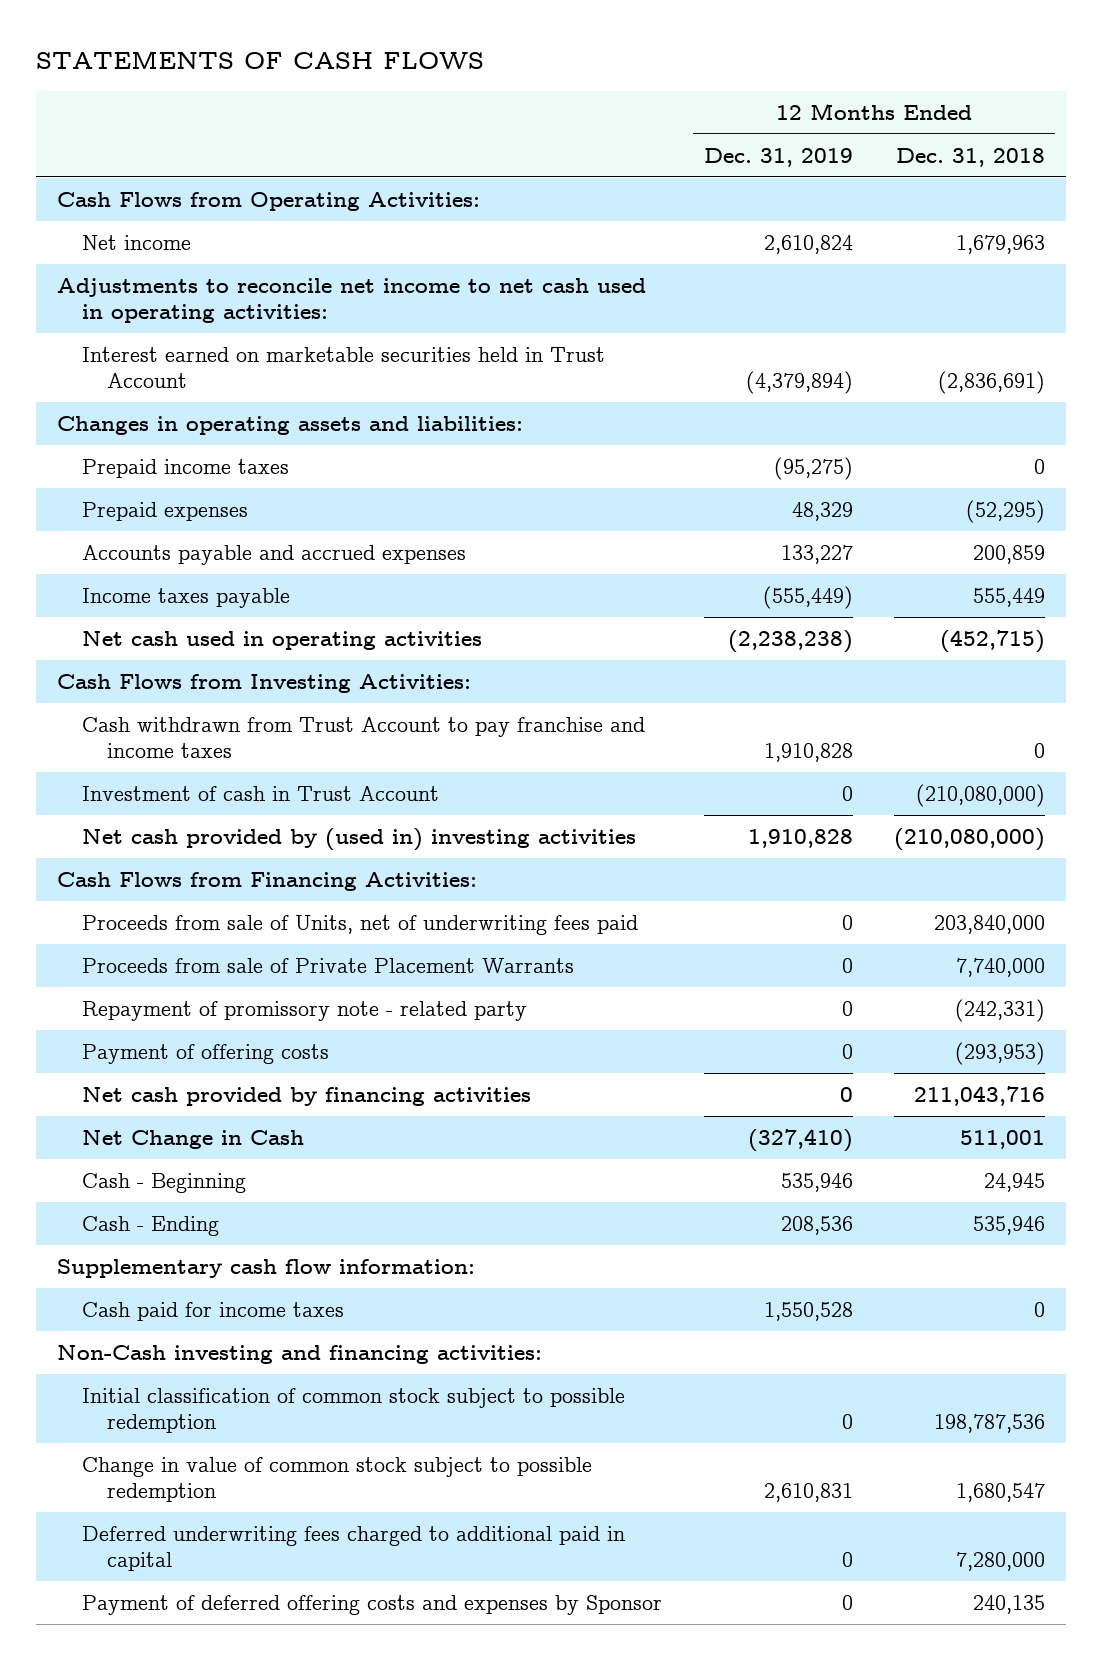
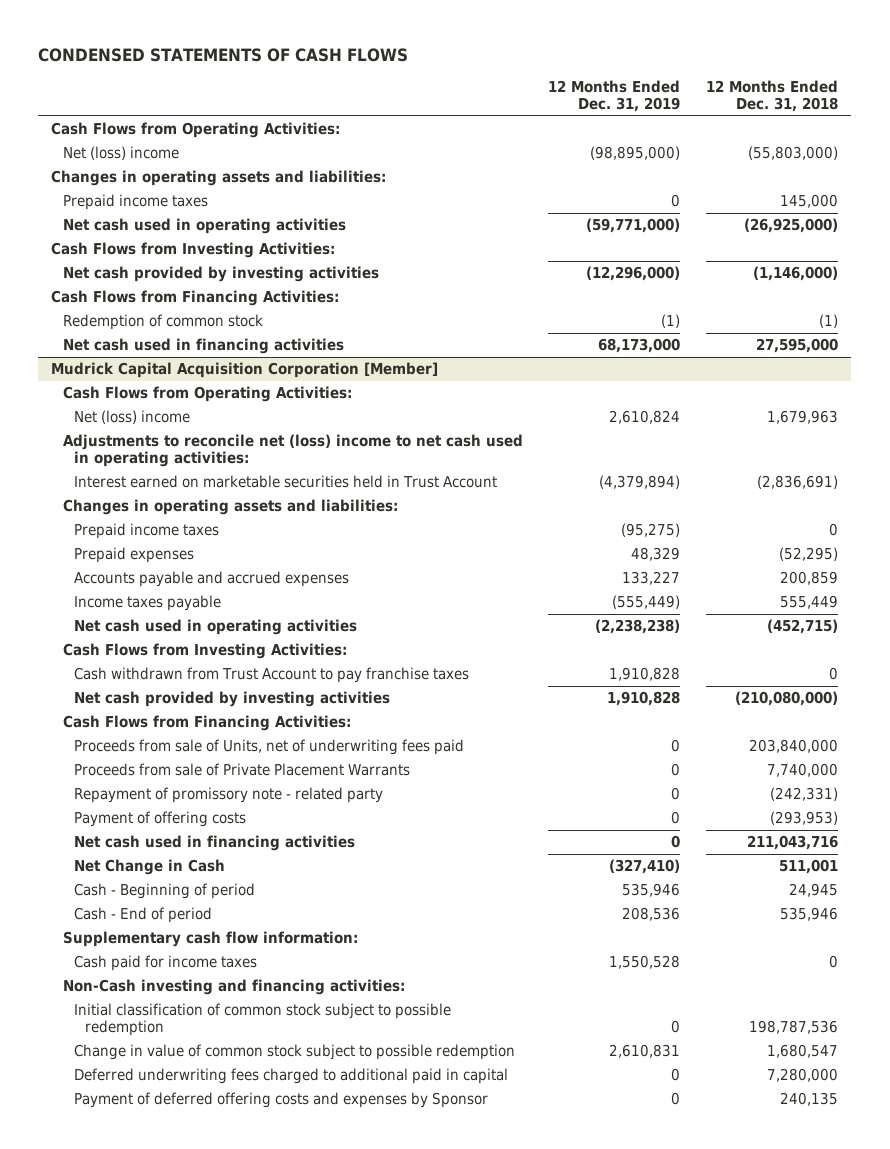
- STATEMENTS OF CASH FLOWS
+ CONDENSED STATEMENTS OF CASH FLOWS
- Net income | 2,610,824 | 1,679,963
- Adjustments to reconcile net income to net cash used in operating activities:
+ Net (loss) income | (98,895,000) | (55,803,000)
+ Changes in operating assets and liabilities:
+ Prepaid income taxes | 0 | 145,000
+ Net cash used in operating activities | (59,771,000) | (26,925,000)
+ Cash Flows from Investing Activities:
+ Net cash provided by investing activities | (12,296,000) | (1,146,000)
+ Cash Flows from Financing Activities:
+ Redemption of common stock | (1) | (1)
+ Net cash used in financing activities | 68,173,000 | 27,595,000
+ Mudrick Capital Acquisition Corporation [Member]
+ Cash Flows from Operating Activities:
+ Net (loss) income | 2,610,824 | 1,679,963
+ Adjustments to reconcile net (loss) income to net cash used in operating activities:
- Cash withdrawn from Trust Account to pay franchise and income taxes | 1,910,828 | 0
- Investment of cash in Trust Account | 0 | (210,080,000)
- Net cash provided by (used in) investing activities | 1,910,828 | (210,080,000)
+ Cash withdrawn from Trust Account to pay franchise taxes | 1,910,828 | 0
+ Net cash provided by investing activities | 1,910,828 | (210,080,000)
- Net cash provided by financing activities | 0 | 211,043,716
+ Net cash used in financing activities | 0 | 211,043,716
- Cash - Beginning | 535,946 | 24,945
- Cash - Ending | 208,536 | 535,946
+ Cash - Beginning of period | 535,946 | 24,945
+ Cash - End of period | 208,536 | 535,946

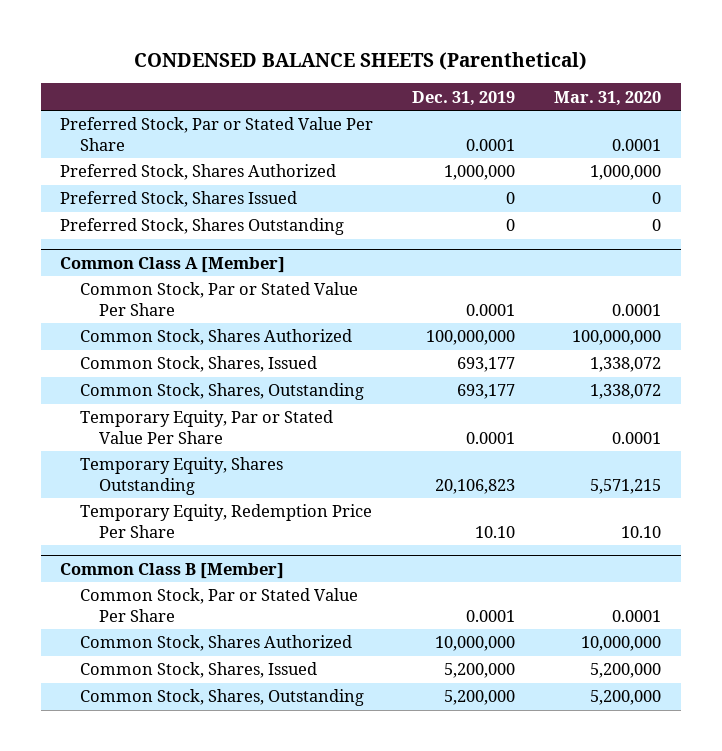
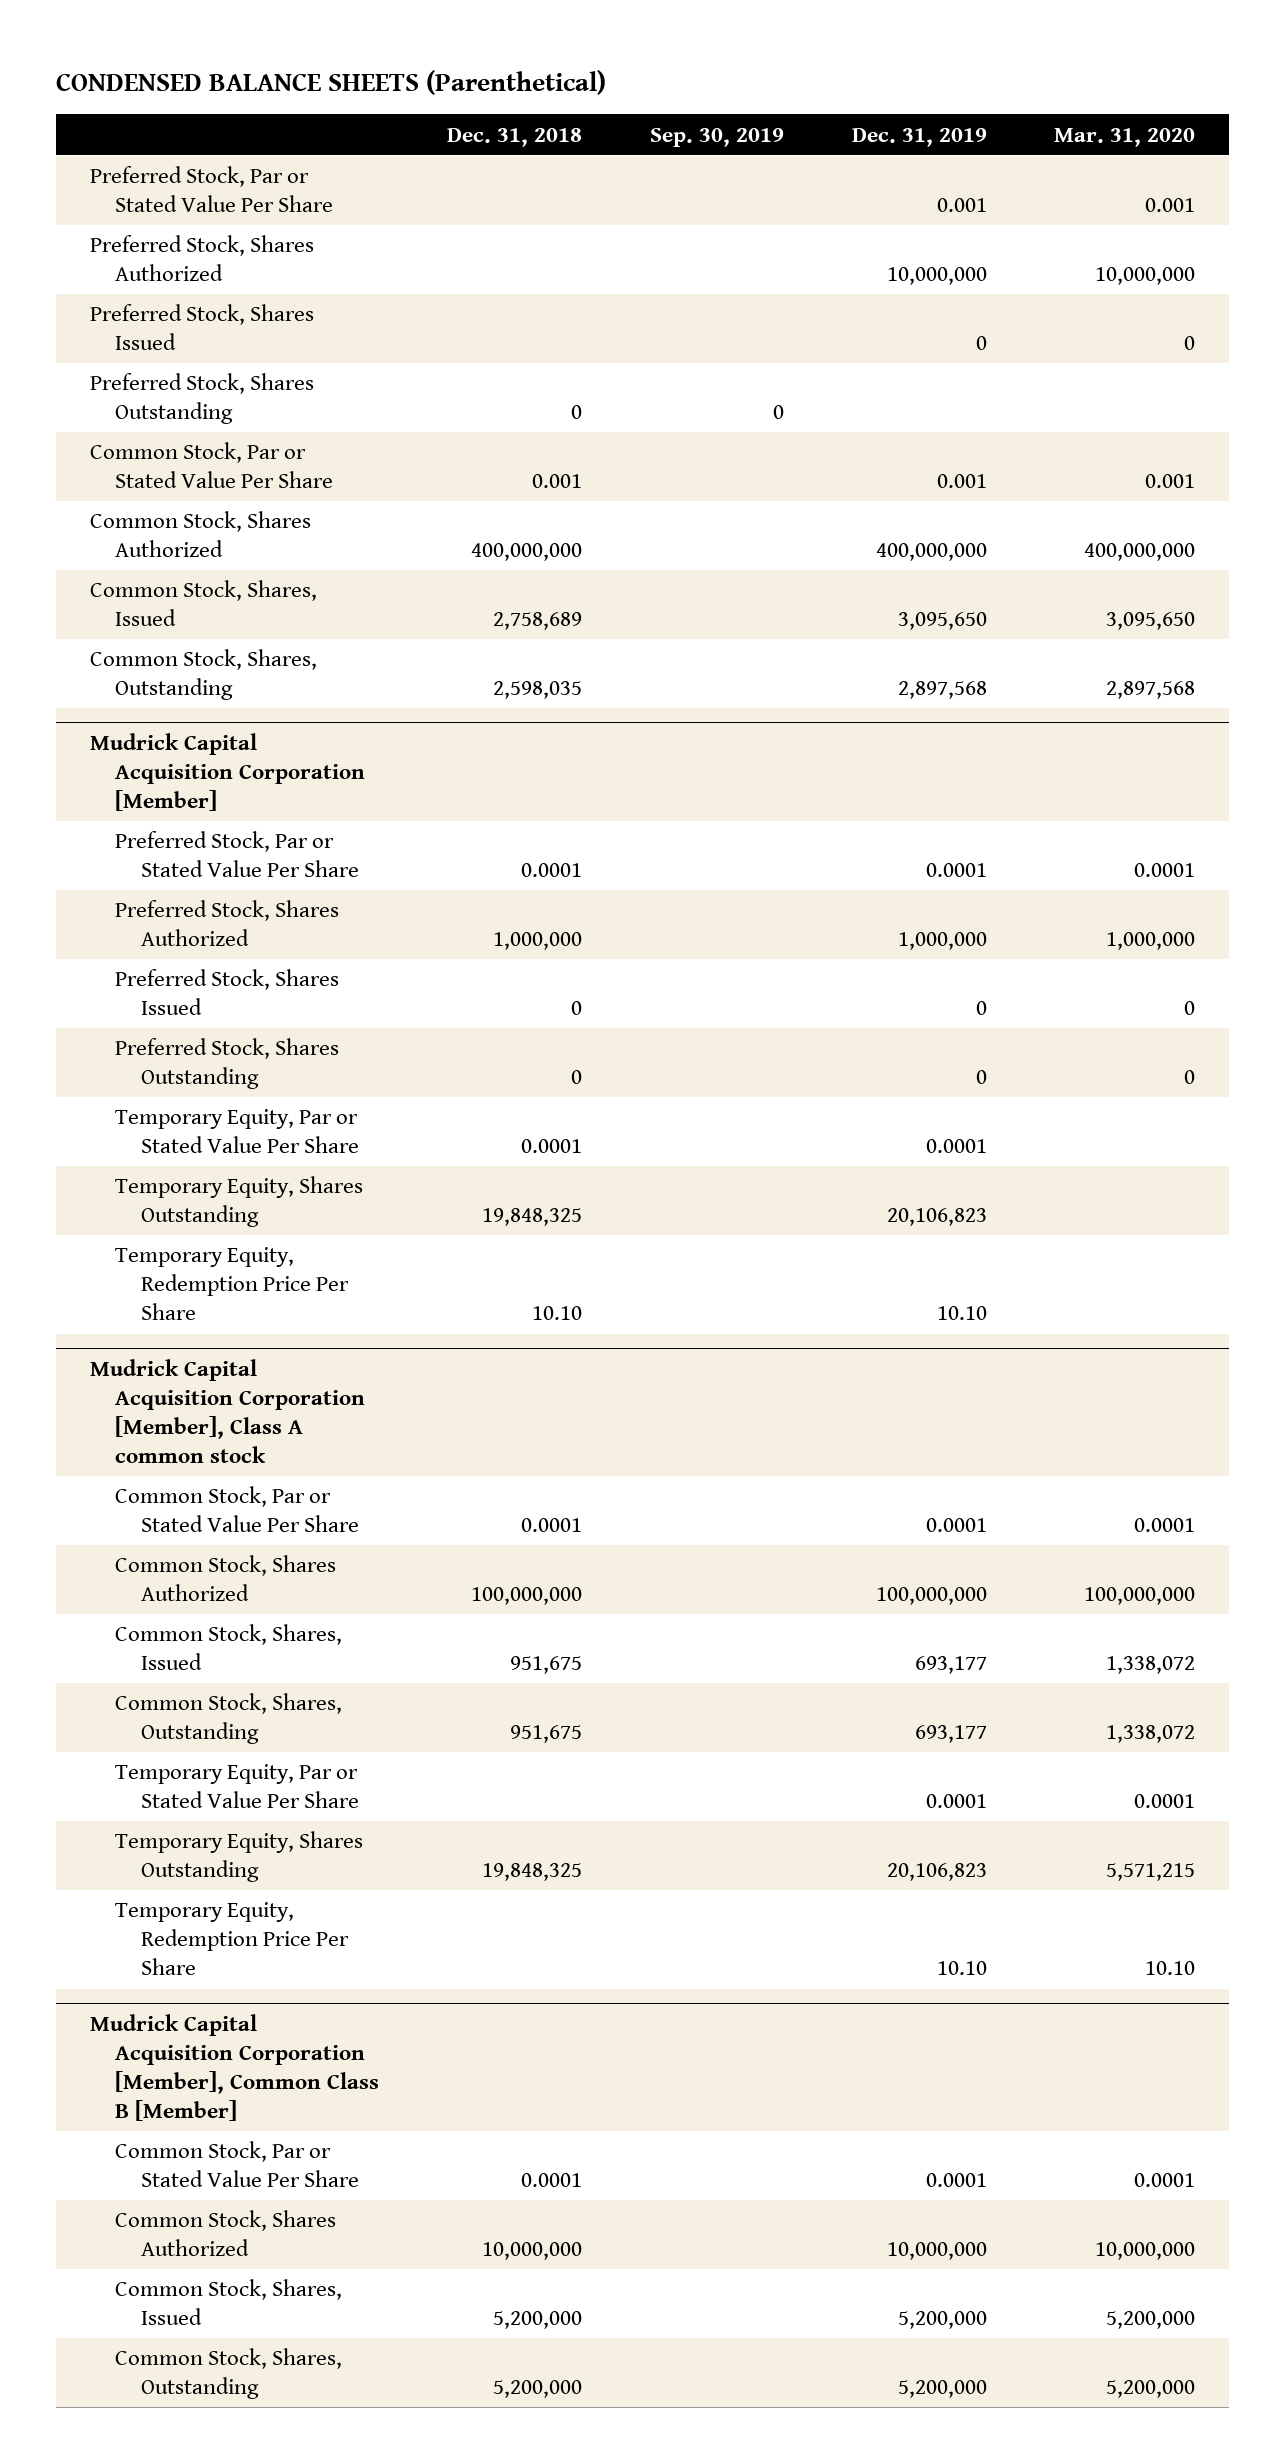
- | Dec. 31, 2019 | Mar. 31, 2020
+ | Dec. 31, 2018 | Sep. 30, 2019 | Dec. 31, 2019 | Mar. 31, 2020
+ Preferred Stock, Par or Stated Value Per Share | | | 0.001 | 0.001
+ Preferred Stock, Shares Authorized | | | 10,000,000 | 10,000,000
+ Preferred Stock, Shares Issued | | | 0 | 0
+ Preferred Stock, Shares Outstanding | 0 | 0 | |
+ Common Stock, Par or Stated Value Per Share | 0.001 | | 0.001 | 0.001
+ Common Stock, Shares Authorized | 400,000,000 | | 400,000,000 | 400,000,000
+ Common Stock, Shares, Issued | 2,758,689 | | 3,095,650 | 3,095,650
+ Common Stock, Shares, Outstanding | 2,598,035 | | 2,897,568 | 2,897,568
+ Mudrick Capital Acquisition Corporation [Member]
- Common Class A [Member]
+ Temporary Equity, Par or Stated Value Per Share | 0.0001 | | 0.0001 |
+ Temporary Equity, Shares Outstanding | 19,848,325 | | 20,106,823 |
+ Temporary Equity, Redemption Price Per Share | 10.10 | | 10.10 |
+ Mudrick Capital Acquisition Corporation [Member], Class A common stock
- Common Class B [Member]
+ Mudrick Capital Acquisition Corporation [Member], Common Class B [Member]

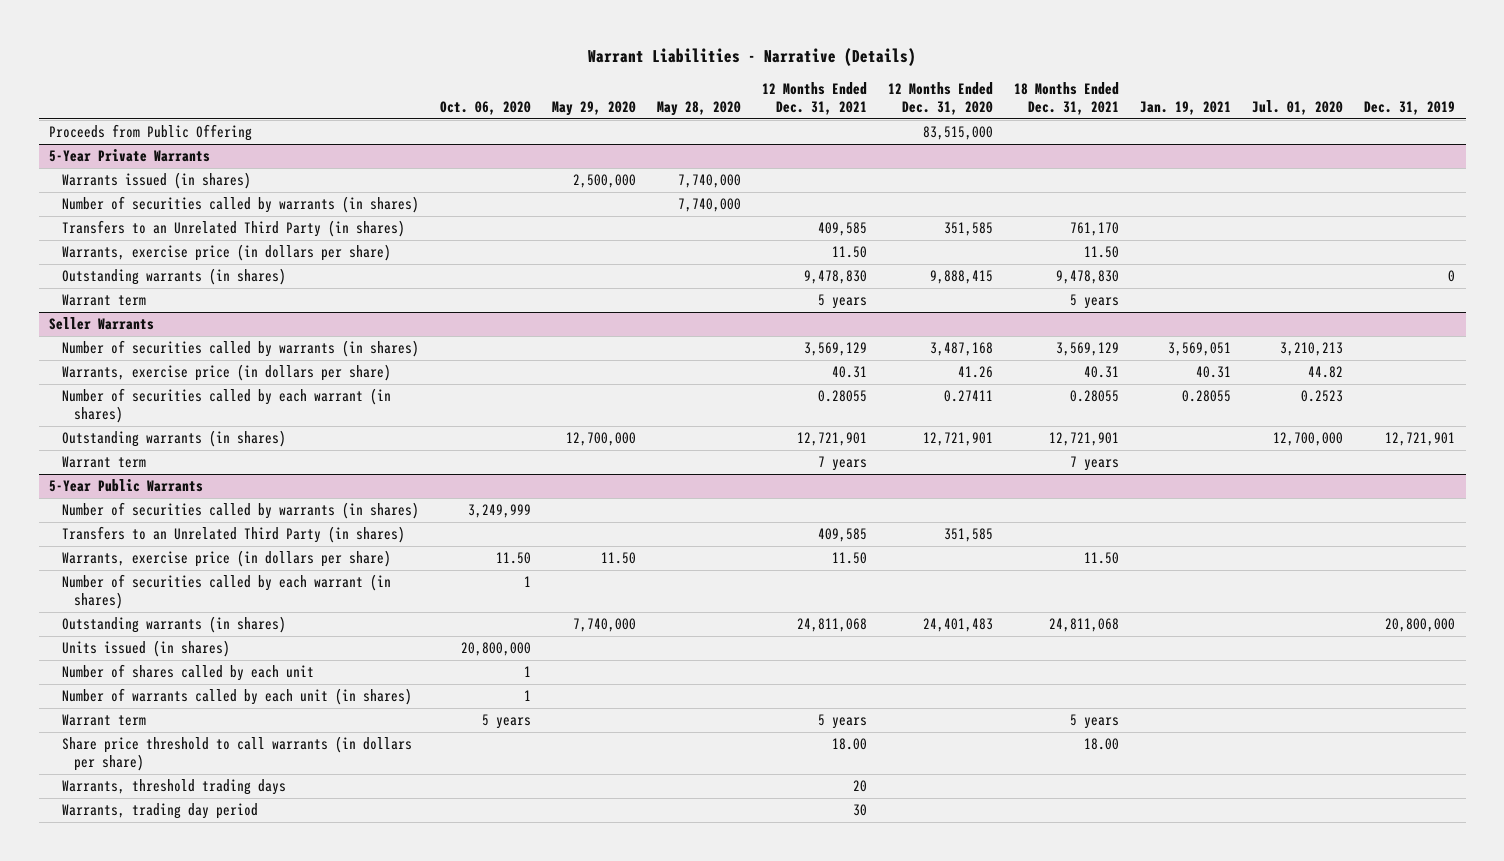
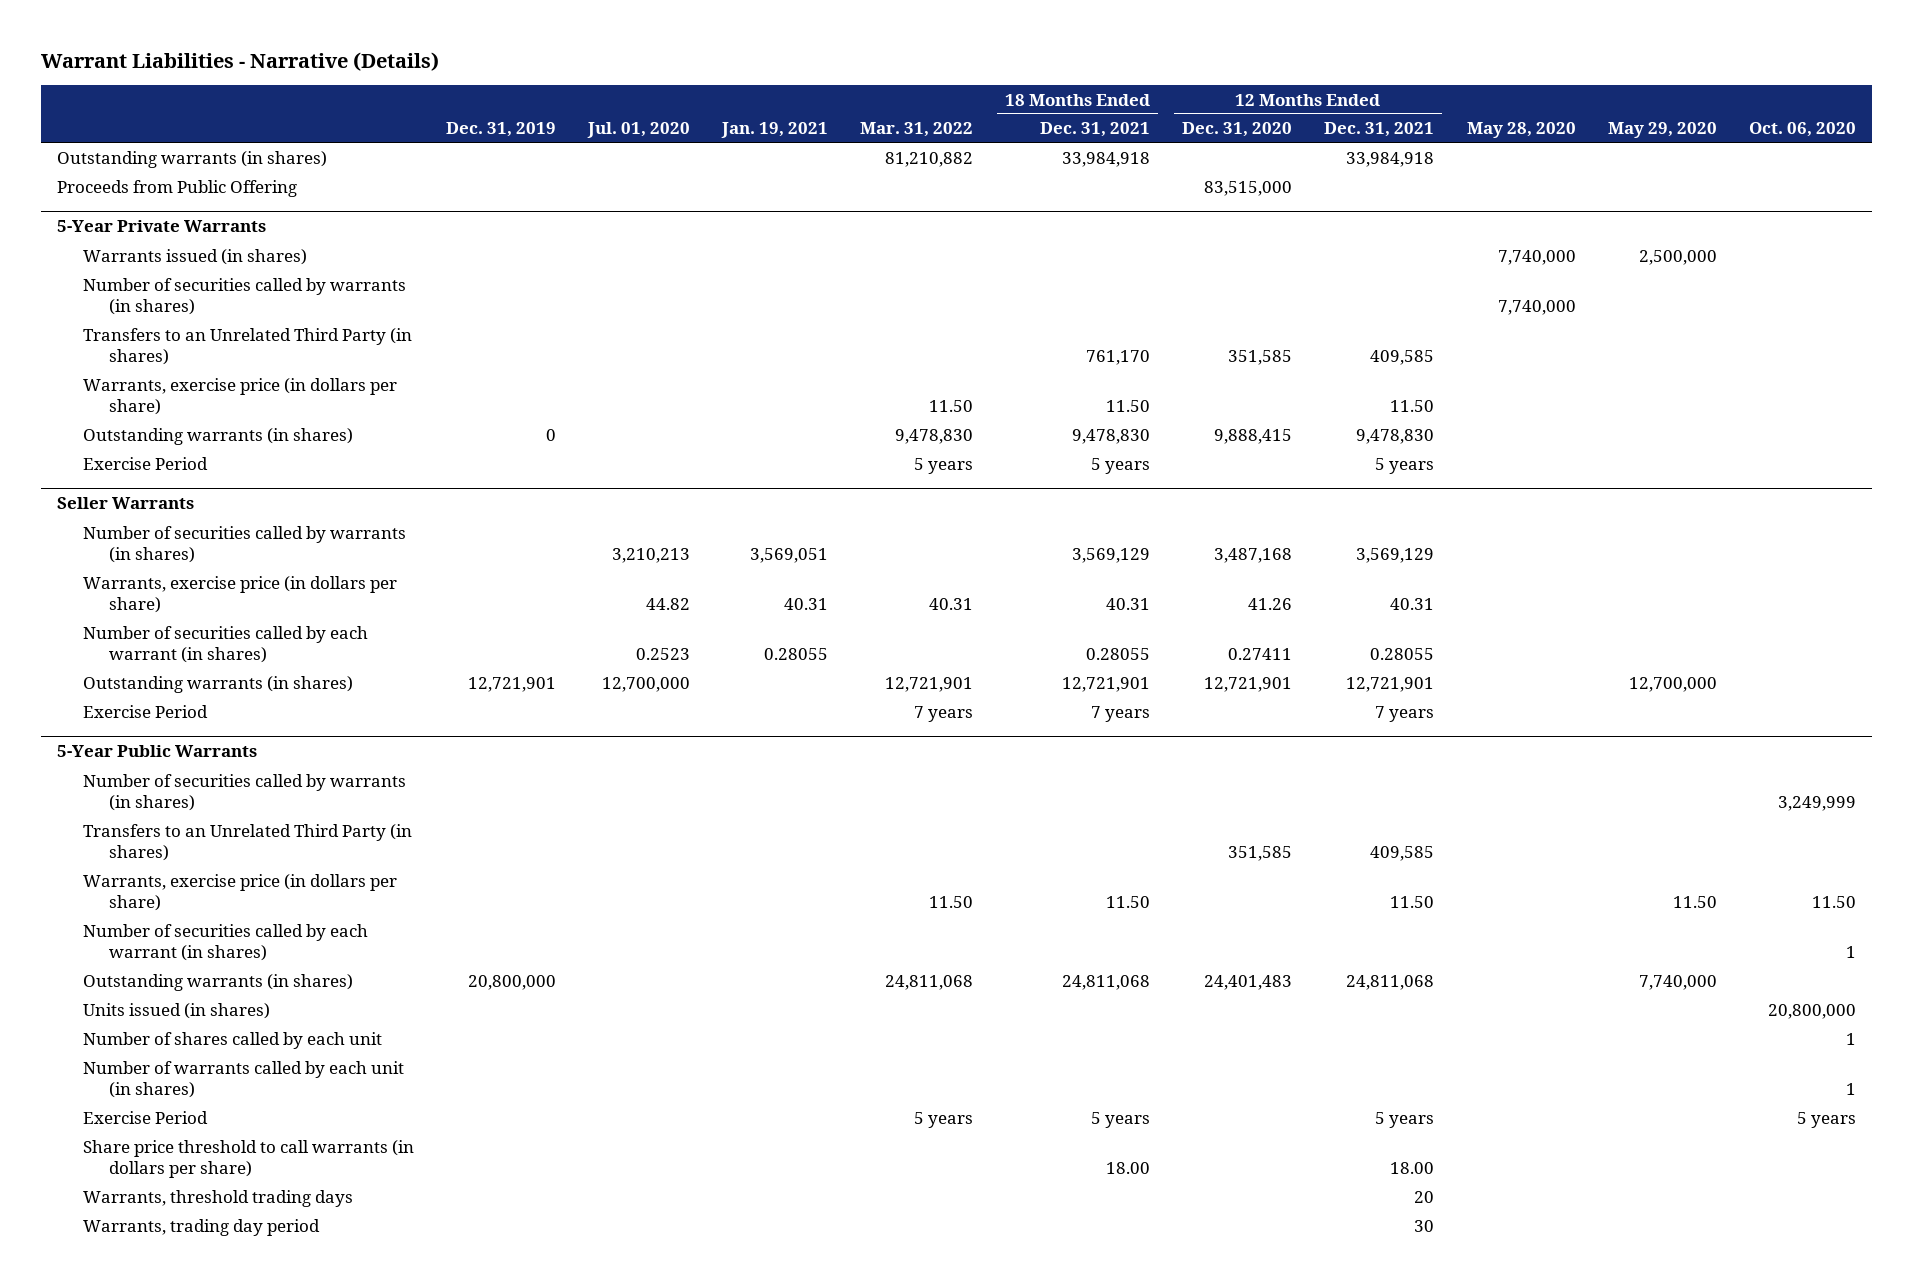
- | Oct. 06, 2020 | May 29, 2020 | May 28, 2020 | 12 Months Ended Dec. 31, 2021 | 12 Months Ended Dec. 31, 2020 | 18 Months Ended Dec. 31, 2021 | Jan. 19, 2021 | Jul. 01, 2020 | Dec. 31, 2019
+ | Dec. 31, 2019 | Jul. 01, 2020 | Jan. 19, 2021 | Mar. 31, 2022 | 18 Months Ended Dec. 31, 2021 | 12 Months Ended Dec. 31, 2020 | 12 Months Ended Dec. 31, 2021 | May 28, 2020 | May 29, 2020 | Oct. 06, 2020
+ Outstanding warrants (in shares) | | | | 81,210,882 | 33,984,918 | | 33,984,918 | | |
@ 5-Year Private Warrants
- Warrant term | | | | 5 years | | 5 years | | |
+ Exercise Period | | | | 5 years | 5 years | | 5 years | | |
@ Seller Warrants
- Warrant term | | | | 7 years | | 7 years | | |
+ Exercise Period | | | | 7 years | 7 years | | 7 years | | |
@ 5-Year Public Warrants
- Warrant term | 5 years | | | 5 years | | 5 years | | |
+ Exercise Period | | | | 5 years | 5 years | | 5 years | | | 5 years

